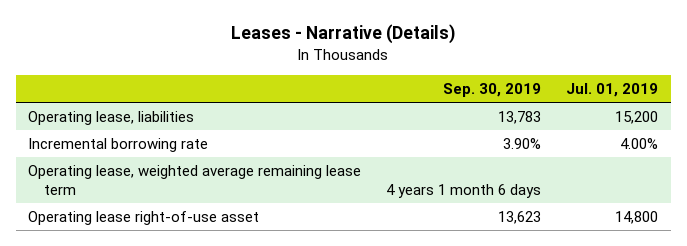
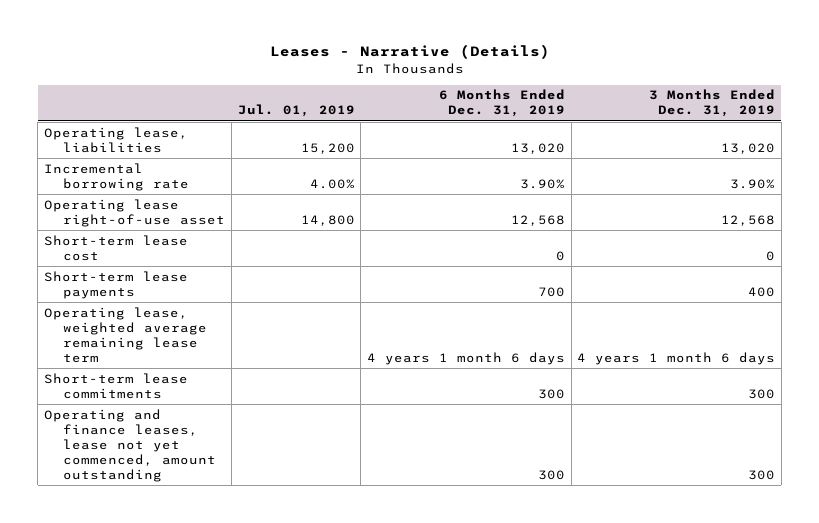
- | Sep. 30, 2019 | Jul. 01, 2019
+ | Jul. 01, 2019 | 6 Months Ended Dec. 31, 2019 | 3 Months Ended Dec. 31, 2019
+ Short-term lease cost | | 0 | 0
+ Short-term lease payments | | 700 | 400
moved down: Operating lease, weighted average remaining lease term | | 4 years 1 month 6 days | 4 years 1 month 6 days
+ Short-term lease commitments | | 300 | 300
+ Operating and finance leases, lease not yet commenced, amount outstanding | | 300 | 300

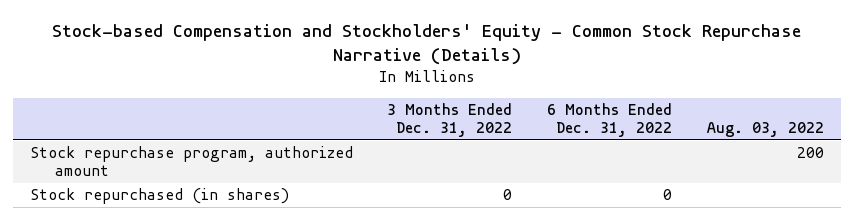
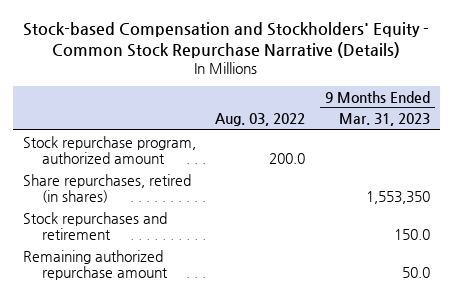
- | 3 Months Ended Dec. 31, 2022 | 6 Months Ended Dec. 31, 2022 | Aug. 03, 2022
+ | Aug. 03, 2022 | 9 Months Ended Mar. 31, 2023
- Stock repurchase program, authorized amount | | | 200
- Stock repurchased (in shares) | 0 | 0 |
+ Stock repurchase program, authorized amount | 200.0 |
+ Share repurchases, retired (in shares) | | 1,553,350
+ Stock repurchases and retirement | | 150.0
+ Remaining authorized repurchase amount | | 50.0

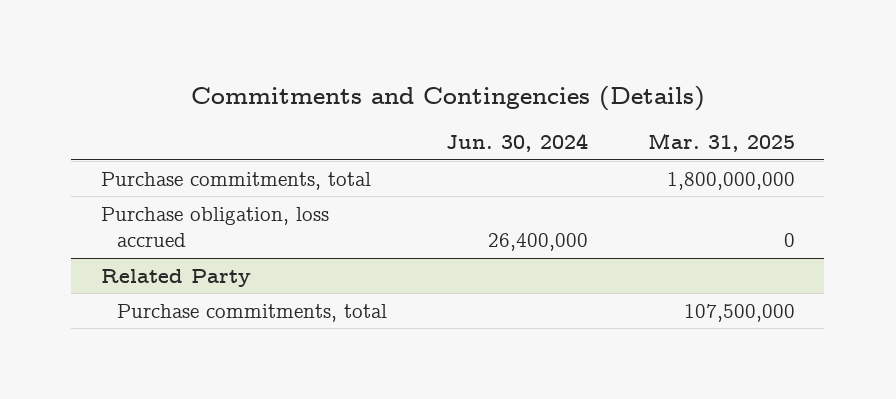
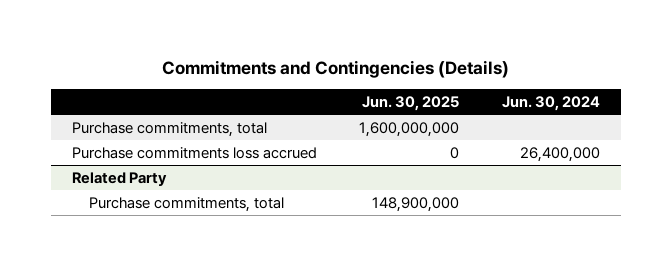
- | Jun. 30, 2024 | Mar. 31, 2025
+ | Jun. 30, 2025 | Jun. 30, 2024
- Purchase obligation, loss accrued | 26,400,000 | 0
+ Purchase commitments loss accrued | 0 | 26,400,000

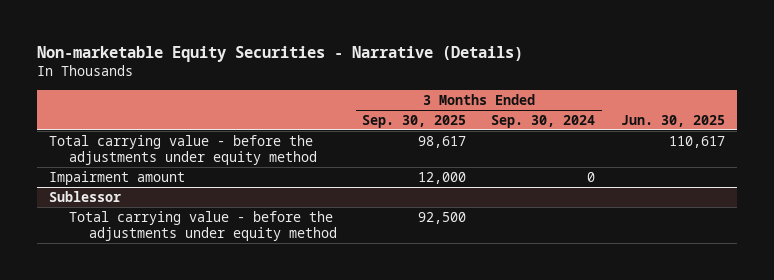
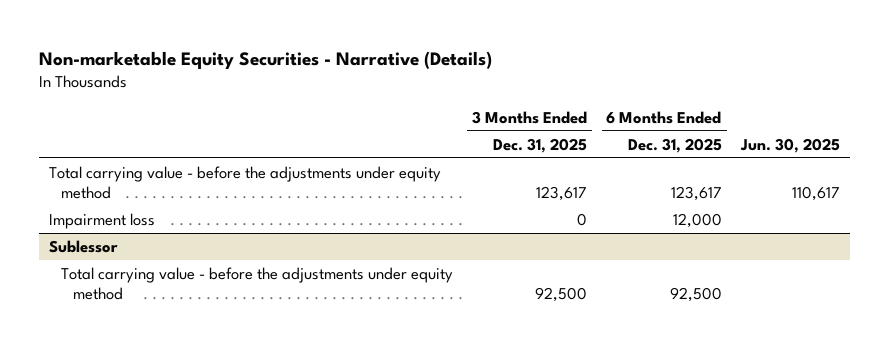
- | 3 Months Ended Sep. 30, 2025 | 3 Months Ended Sep. 30, 2024 | Jun. 30, 2025
+ | 3 Months Ended Dec. 31, 2025 | 6 Months Ended Dec. 31, 2025 | Jun. 30, 2025
- Impairment amount | 12,000 | 0 |
+ Impairment loss | 0 | 12,000 |

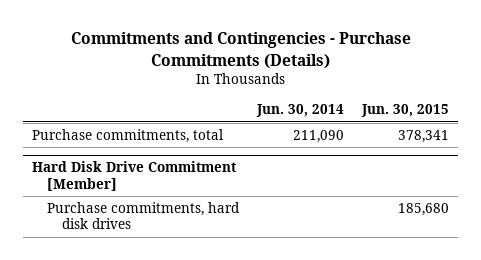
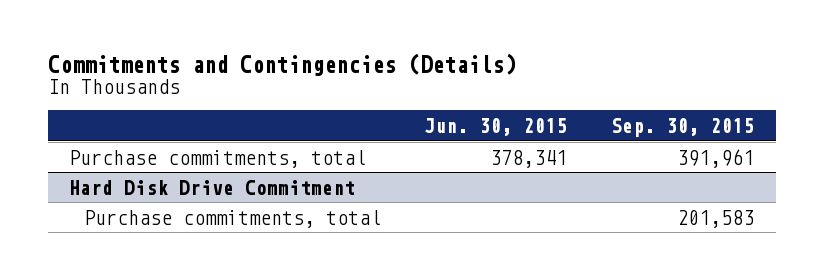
- Commitments and Contingencies - Purchase Commitments (Details)
+ Commitments and Contingencies (Details)
- | Jun. 30, 2014 | Jun. 30, 2015
+ | Jun. 30, 2015 | Sep. 30, 2015
- Hard Disk Drive Commitment [Member]
- Purchase commitments, hard disk drives | | 185,680
+ Hard Disk Drive Commitment
+ Purchase commitments, total | | 201,583

